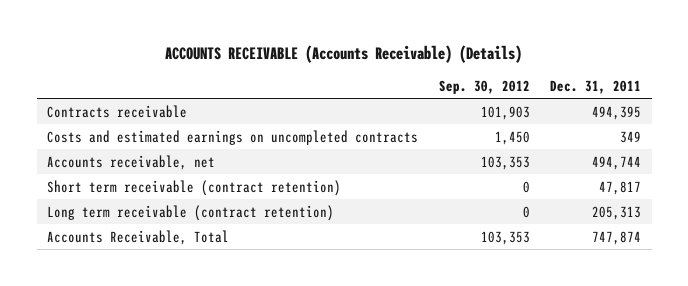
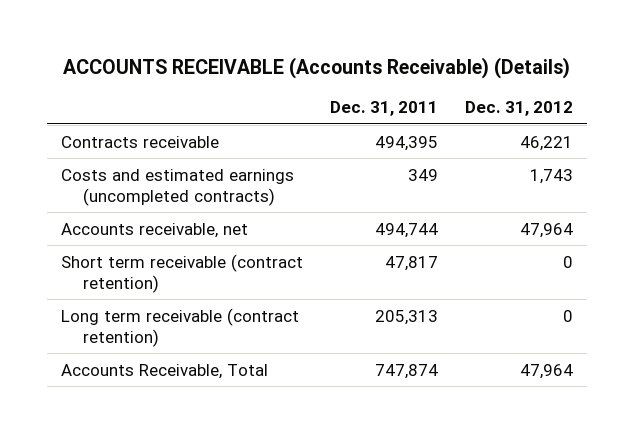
- | Sep. 30, 2012 | Dec. 31, 2011
+ | Dec. 31, 2011 | Dec. 31, 2012
- Costs and estimated earnings on uncompleted contracts | 1,450 | 349
+ Costs and estimated earnings (uncompleted contracts) | 349 | 1,743

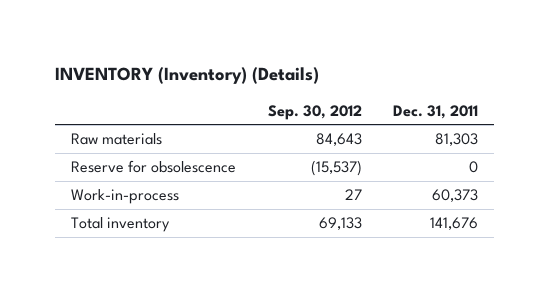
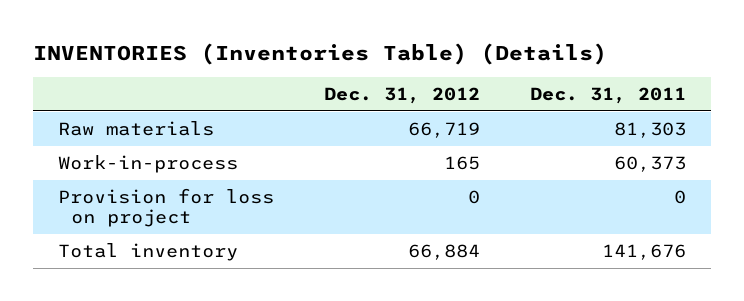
- INVENTORY (Inventory) (Details)
+ INVENTORIES (Inventories Table) (Details)
- | Sep. 30, 2012 | Dec. 31, 2011
+ | Dec. 31, 2012 | Dec. 31, 2011
- Reserve for obsolescence | (15,537) | 0
+ Provision for loss on project | 0 | 0

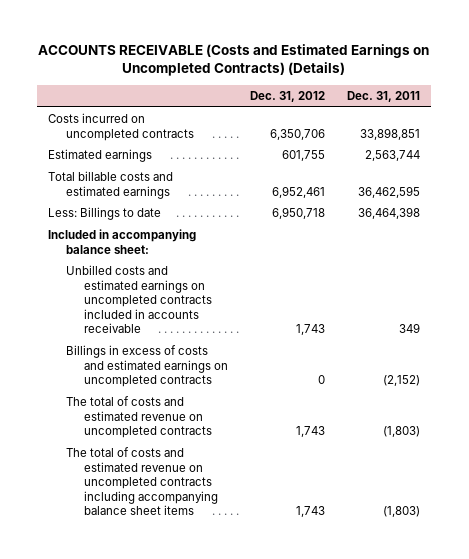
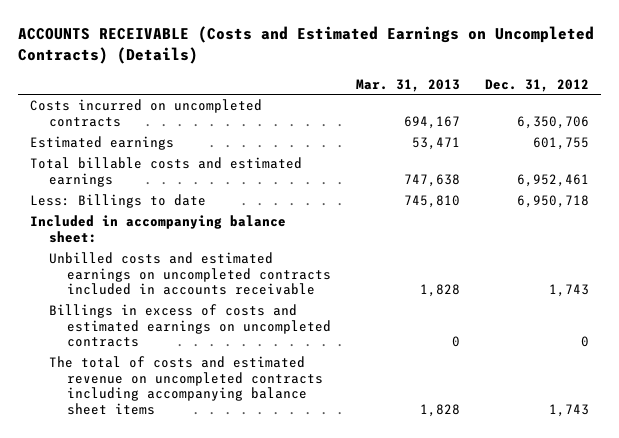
- | Dec. 31, 2012 | Dec. 31, 2011
+ | Mar. 31, 2013 | Dec. 31, 2012
- The total of costs and estimated revenue on uncompleted contracts | 1,743 | (1,803)

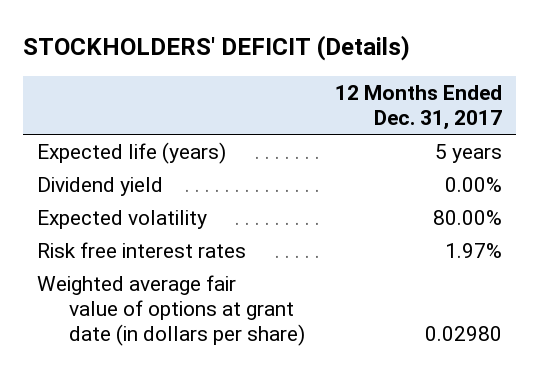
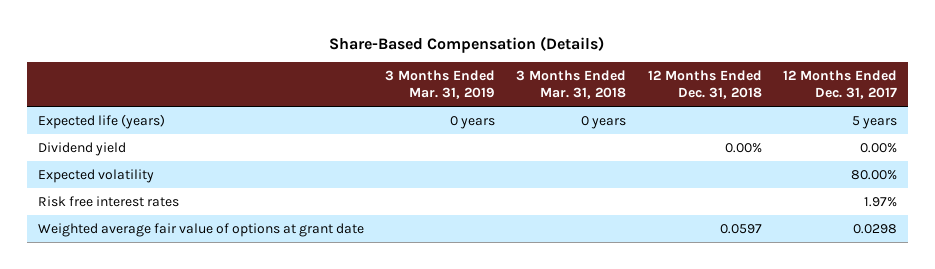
- STOCKHOLDERS' DEFICIT (Details)
+ Share-Based Compensation (Details)
- | 12 Months Ended Dec. 31, 2017
+ | 3 Months Ended Mar. 31, 2019 | 3 Months Ended Mar. 31, 2018 | 12 Months Ended Dec. 31, 2018 | 12 Months Ended Dec. 31, 2017
- Weighted average fair value of options at grant date (in dollars per share) | 0.02980
+ Weighted average fair value of options at grant date | | | 0.0597 | 0.0298

